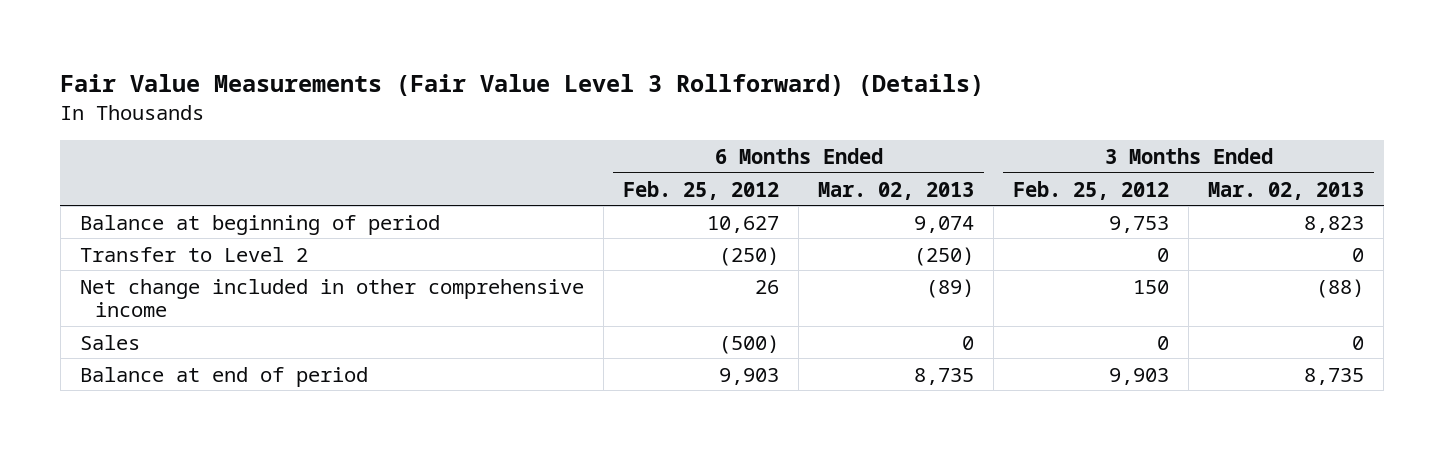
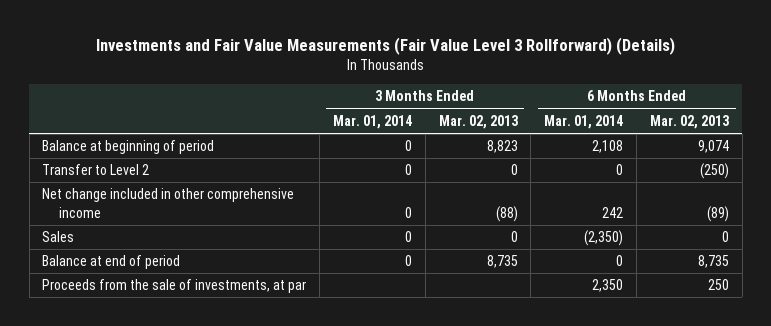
- Fair Value Measurements (Fair Value Level 3 Rollforward) (Details)
+ Investments and Fair Value Measurements (Fair Value Level 3 Rollforward) (Details)
- | 6 Months Ended Feb. 25, 2012 | 6 Months Ended Mar. 02, 2013 | 3 Months Ended Feb. 25, 2012 | 3 Months Ended Mar. 02, 2013
+ | 3 Months Ended Mar. 01, 2014 | 3 Months Ended Mar. 02, 2013 | 6 Months Ended Mar. 01, 2014 | 6 Months Ended Mar. 02, 2013
+ Proceeds from the sale of investments, at par | | | 2,350 | 250

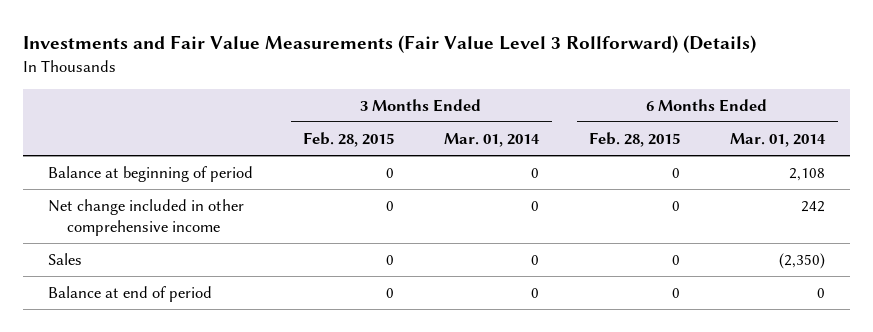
- | 3 Months Ended Mar. 01, 2014 | 3 Months Ended Mar. 02, 2013 | 6 Months Ended Mar. 01, 2014 | 6 Months Ended Mar. 02, 2013
+ | 3 Months Ended Feb. 28, 2015 | 3 Months Ended Mar. 01, 2014 | 6 Months Ended Feb. 28, 2015 | 6 Months Ended Mar. 01, 2014
- Transfer to Level 2 | 0 | 0 | 0 | (250)
- Proceeds from the sale of investments, at par | | | 2,350 | 250

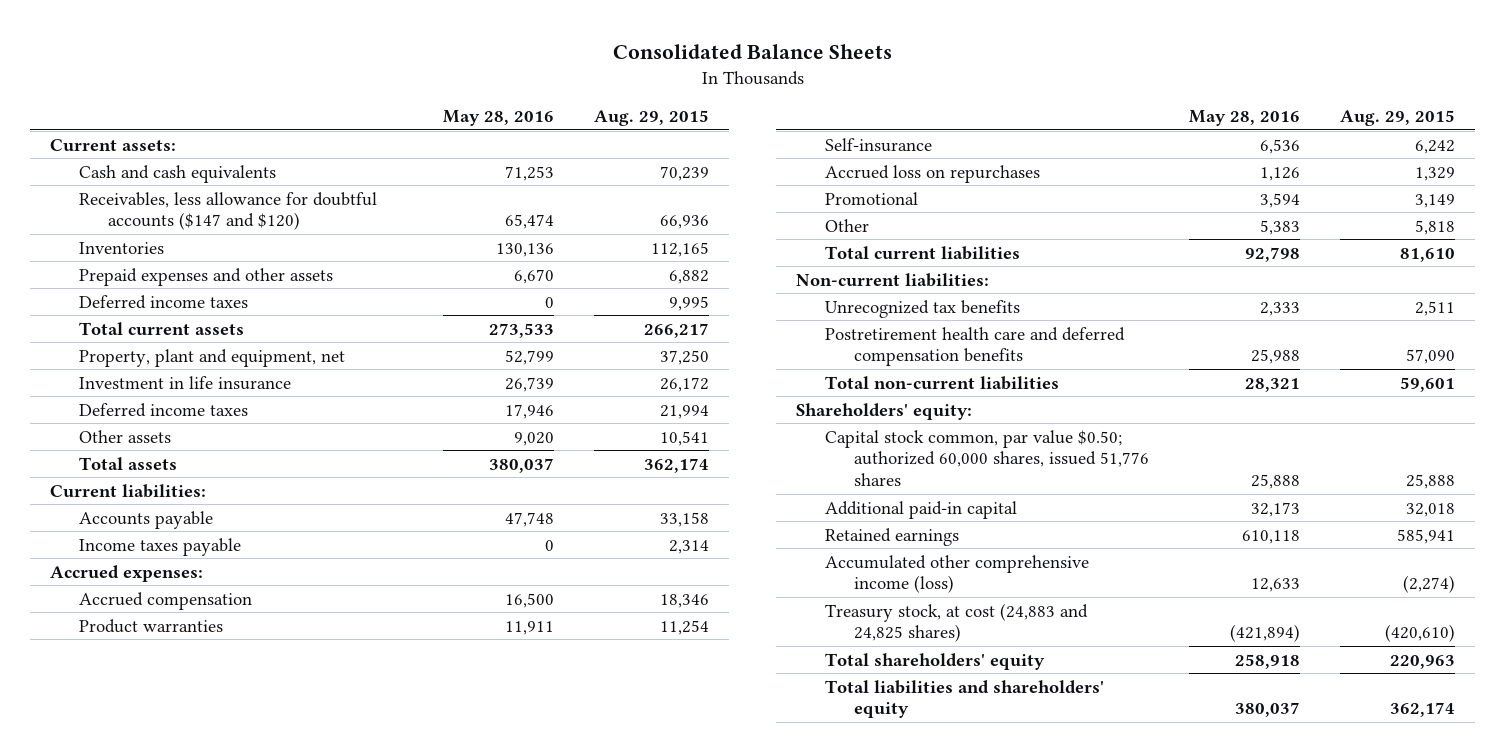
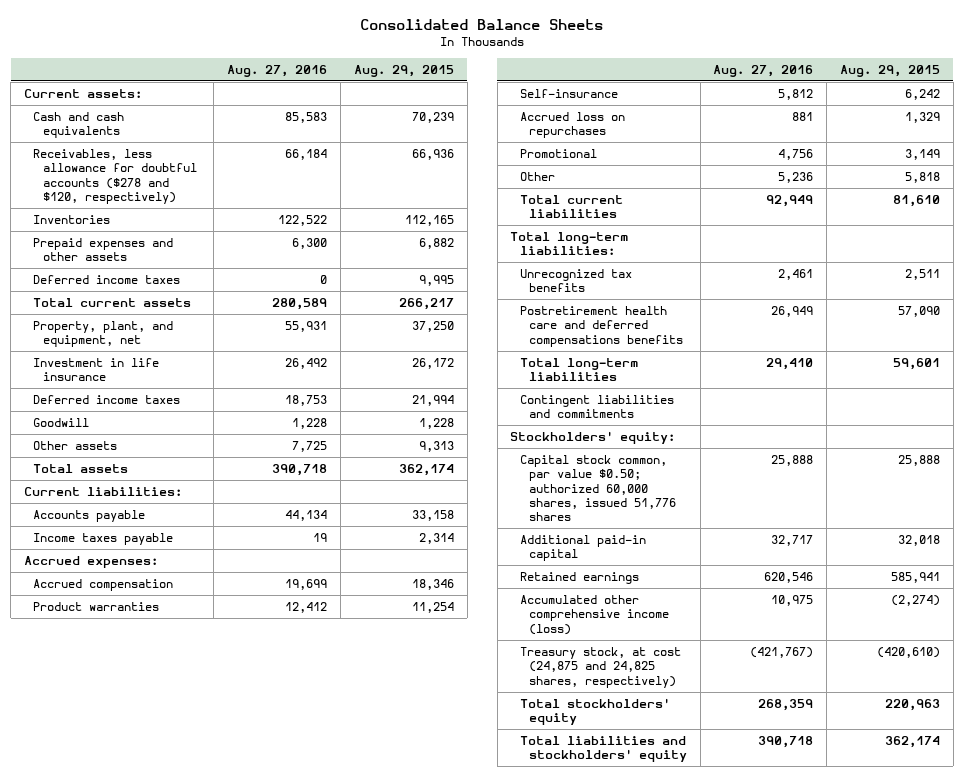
- | May 28, 2016 | Aug. 29, 2015
+ | Aug. 27, 2016 | Aug. 29, 2015
- Receivables, less allowance for doubtful accounts ($147 and $120) | 65,474 | 66,936
+ Receivables, less allowance for doubtful accounts ($278 and $120, respectively) | 66,184 | 66,936
- Property, plant and equipment, net | 52,799 | 37,250
+ Property, plant, and equipment, net | 55,931 | 37,250
- Other assets | 9,020 | 10,541
+ Goodwill | 1,228 | 1,228
+ Other assets | 7,725 | 9,313
- Non-current liabilities:
+ Total long-term liabilities:
- Postretirement health care and deferred compensation benefits | 25,988 | 57,090
- Total non-current liabilities | 28,321 | 59,601
- Shareholders' equity:
+ Postretirement health care and deferred compensations benefits | 26,949 | 57,090
+ Total long-term liabilities | 29,410 | 59,601
+ Contingent liabilities and commitments
+ Stockholders' equity:
- Treasury stock, at cost (24,883 and 24,825 shares) | (421,894) | (420,610)
- Total shareholders' equity | 258,918 | 220,963
- Total liabilities and shareholders' equity | 380,037 | 362,174
+ Treasury stock, at cost (24,875 and 24,825 shares, respectively) | (421,767) | (420,610)
+ Total stockholders' equity | 268,359 | 220,963
+ Total liabilities and stockholders' equity | 390,718 | 362,174

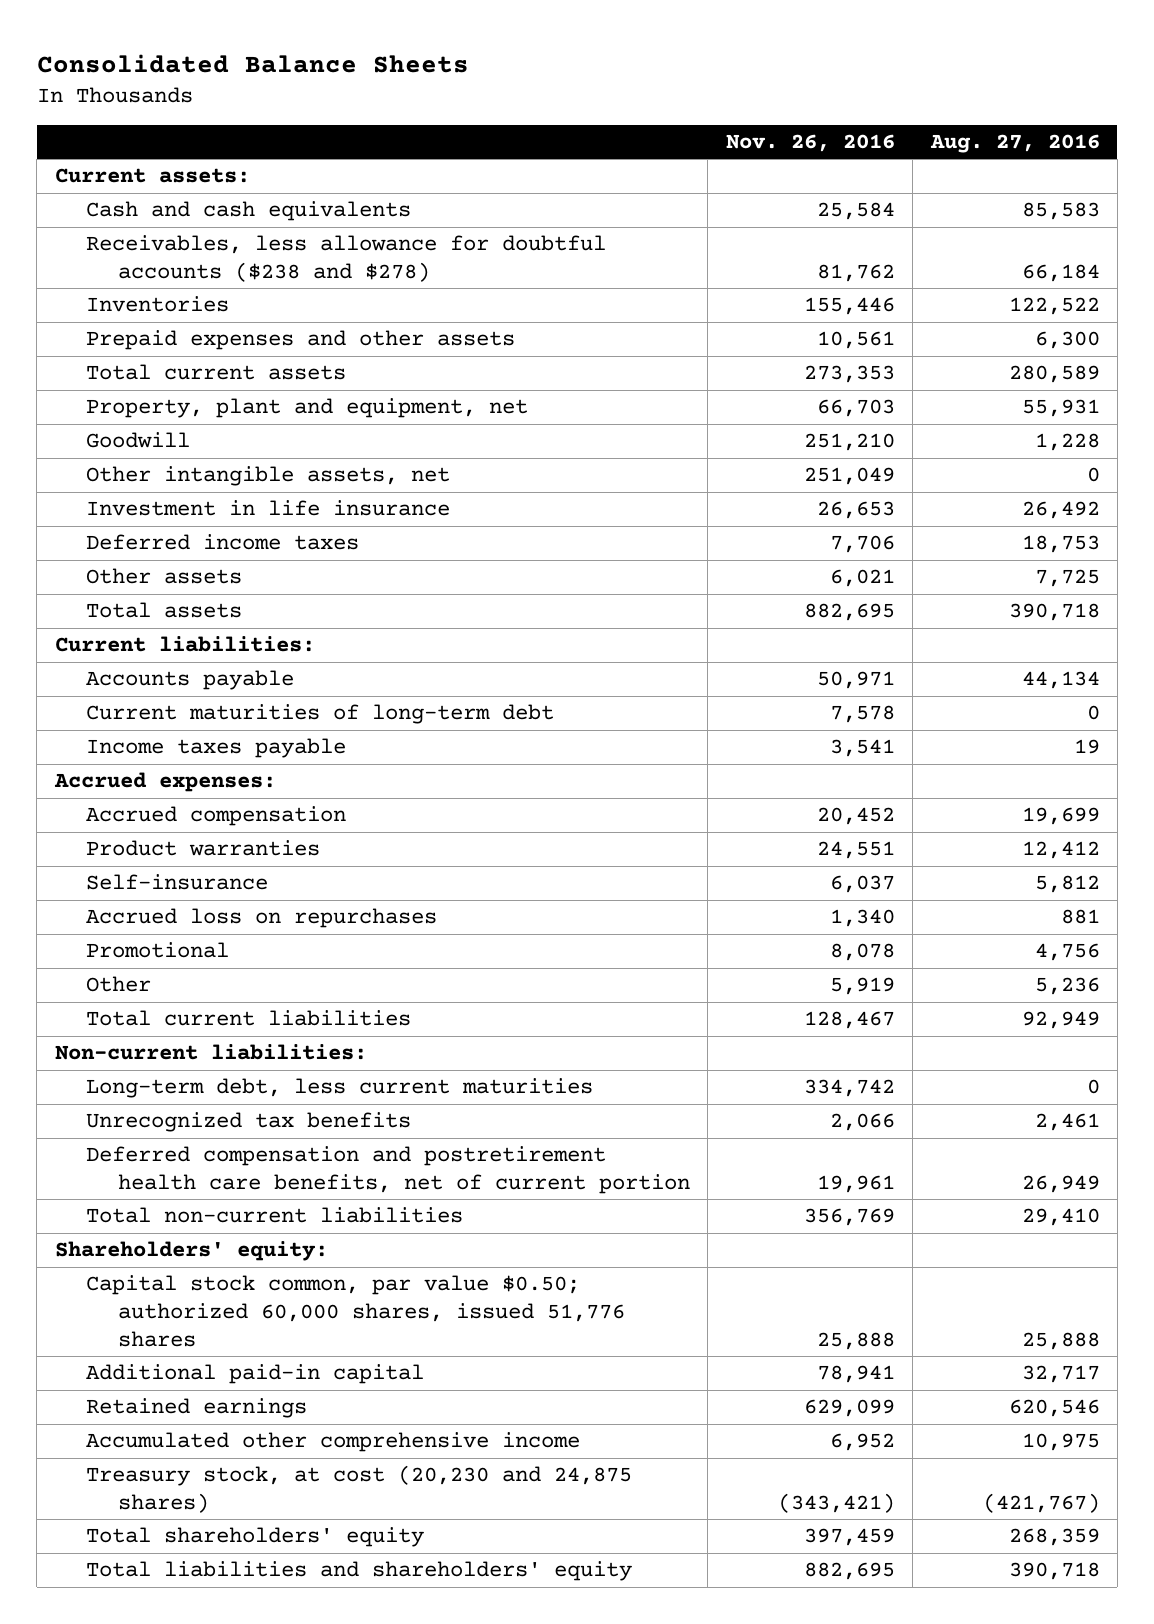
- | Aug. 27, 2016 | Aug. 29, 2015
+ | Nov. 26, 2016 | Aug. 27, 2016
- Receivables, less allowance for doubtful accounts ($278 and $120, respectively) | 66,184 | 66,936
+ Receivables, less allowance for doubtful accounts ($238 and $278) | 81,762 | 66,184
- Deferred income taxes | 0 | 9,995
- Property, plant, and equipment, net | 55,931 | 37,250
+ Property, plant and equipment, net | 66,703 | 55,931
moved up: Goodwill | 251,210 | 1,228
+ Other intangible assets, net | 251,049 | 0
+ Current maturities of long-term debt | 7,578 | 0
- Total long-term liabilities:
+ Non-current liabilities:
+ Long-term debt, less current maturities | 334,742 | 0
- Postretirement health care and deferred compensations benefits | 26,949 | 57,090
- Total long-term liabilities | 29,410 | 59,601
- Contingent liabilities and commitments
- Stockholders' equity:
+ Deferred compensation and postretirement health care benefits, net of current portion | 19,961 | 26,949
+ Total non-current liabilities | 356,769 | 29,410
+ Shareholders' equity:
- Accumulated other comprehensive income (loss) | 10,975 | (2,274)
- Treasury stock, at cost (24,875 and 24,825 shares, respectively) | (421,767) | (420,610)
- Total stockholders' equity | 268,359 | 220,963
- Total liabilities and stockholders' equity | 390,718 | 362,174
+ Accumulated other comprehensive income | 6,952 | 10,975
+ Treasury stock, at cost (20,230 and 24,875 shares) | (343,421) | (421,767)
+ Total shareholders' equity | 397,459 | 268,359
+ Total liabilities and shareholders' equity | 882,695 | 390,718

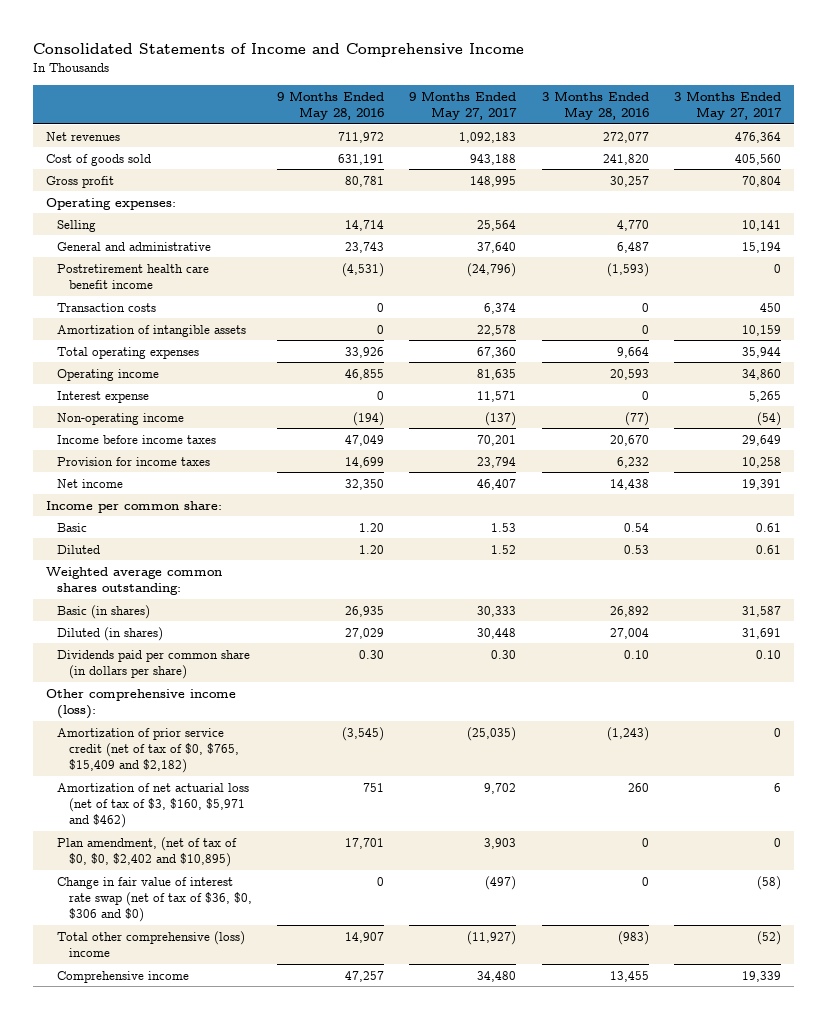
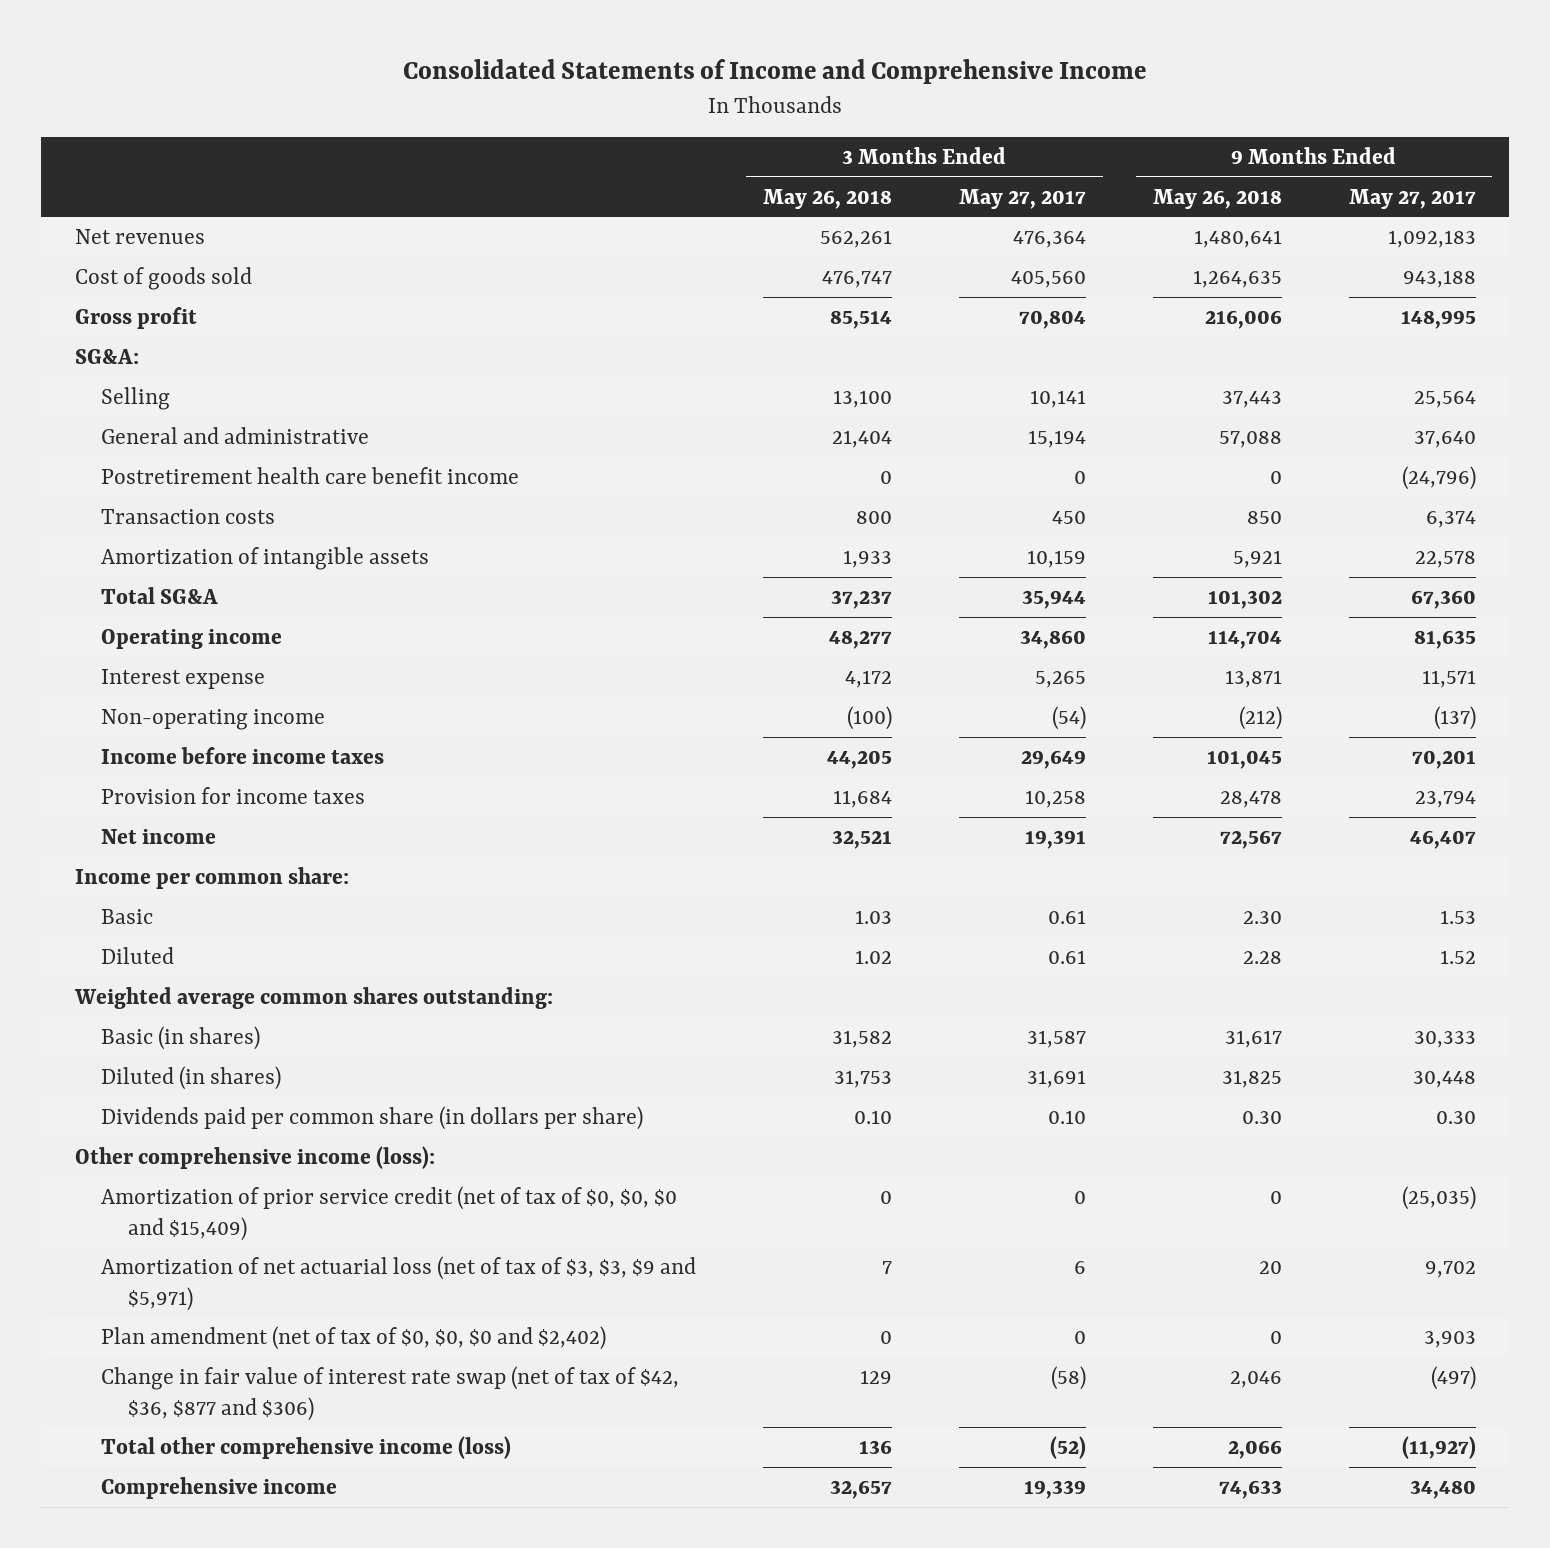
- | 9 Months Ended May 28, 2016 | 9 Months Ended May 27, 2017 | 3 Months Ended May 28, 2016 | 3 Months Ended May 27, 2017
+ | 3 Months Ended May 26, 2018 | 3 Months Ended May 27, 2017 | 9 Months Ended May 26, 2018 | 9 Months Ended May 27, 2017
- Operating expenses:
+ SG&A:
- Total operating expenses | 33,926 | 67,360 | 9,664 | 35,944
+ Total SG&A | 37,237 | 35,944 | 101,302 | 67,360
- Amortization of prior service credit (net of tax of $0, $765, $15,409 and $2,182) | (3,545) | (25,035) | (1,243) | 0
- Amortization of net actuarial loss (net of tax of $3, $160, $5,971 and $462) | 751 | 9,702 | 260 | 6
- Plan amendment, (net of tax of $0, $0, $2,402 and $10,895) | 17,701 | 3,903 | 0 | 0
- Change in fair value of interest rate swap (net of tax of $36, $0, $306 and $0) | 0 | (497) | 0 | (58)
- Total other comprehensive (loss) income | 14,907 | (11,927) | (983) | (52)
+ Amortization of prior service credit (net of tax of $0, $0, $0 and $15,409) | 0 | 0 | 0 | (25,035)
+ Amortization of net actuarial loss (net of tax of $3, $3, $9 and $5,971) | 7 | 6 | 20 | 9,702
+ Plan amendment (net of tax of $0, $0, $0 and $2,402) | 0 | 0 | 0 | 3,903
+ Change in fair value of interest rate swap (net of tax of $42, $36, $877 and $306) | 129 | (58) | 2,046 | (497)
+ Total other comprehensive income (loss) | 136 | (52) | 2,066 | (11,927)

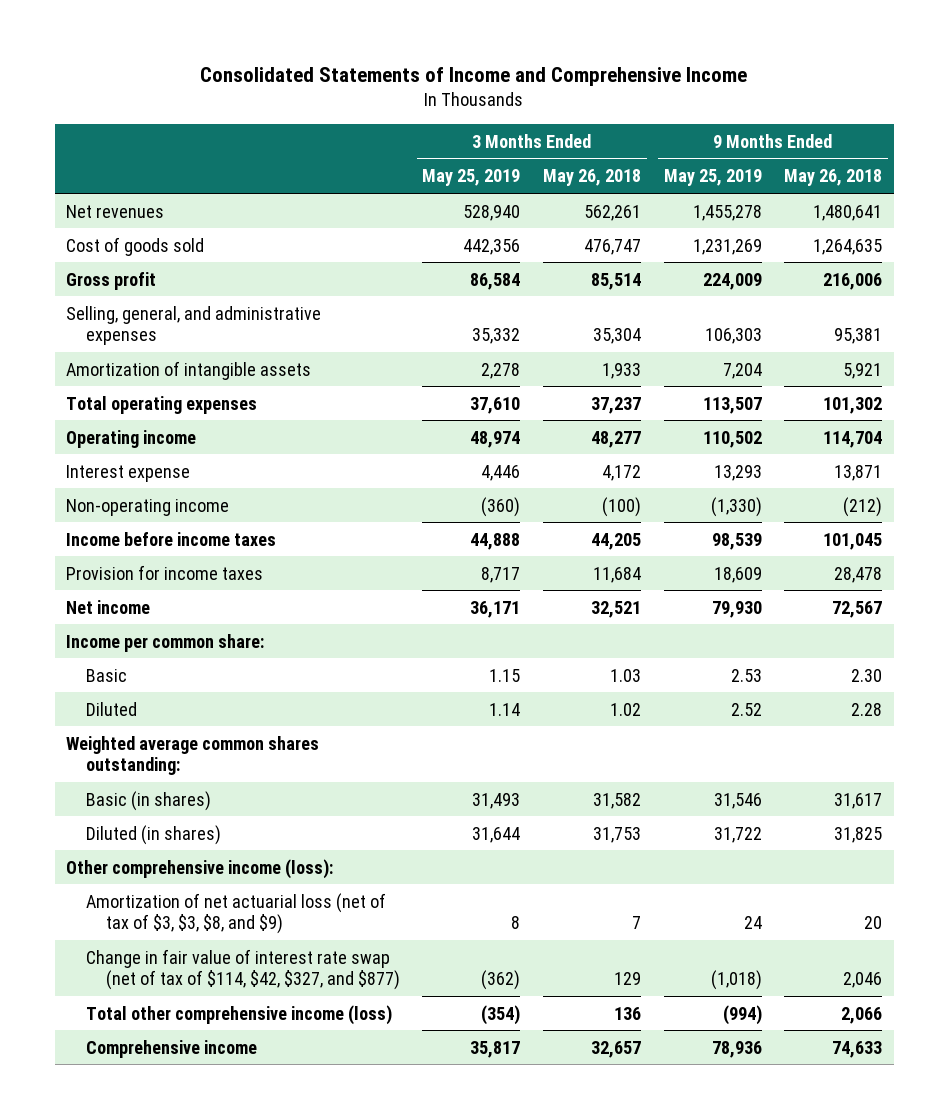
- | 3 Months Ended May 26, 2018 | 3 Months Ended May 27, 2017 | 9 Months Ended May 26, 2018 | 9 Months Ended May 27, 2017
+ | 3 Months Ended May 25, 2019 | 3 Months Ended May 26, 2018 | 9 Months Ended May 25, 2019 | 9 Months Ended May 26, 2018
- SG&A:
- Selling | 13,100 | 10,141 | 37,443 | 25,564
- General and administrative | 21,404 | 15,194 | 57,088 | 37,640
- Postretirement health care benefit income | 0 | 0 | 0 | (24,796)
- Transaction costs | 800 | 450 | 850 | 6,374
+ Selling, general, and administrative expenses | 35,332 | 35,304 | 106,303 | 95,381
- Total SG&A | 37,237 | 35,944 | 101,302 | 67,360
+ Total operating expenses | 37,610 | 37,237 | 113,507 | 101,302
- Dividends paid per common share (in dollars per share) | 0.10 | 0.10 | 0.30 | 0.30
- Amortization of prior service credit (net of tax of $0, $0, $0 and $15,409) | 0 | 0 | 0 | (25,035)
- Amortization of net actuarial loss (net of tax of $3, $3, $9 and $5,971) | 7 | 6 | 20 | 9,702
- Plan amendment (net of tax of $0, $0, $0 and $2,402) | 0 | 0 | 0 | 3,903
- Change in fair value of interest rate swap (net of tax of $42, $36, $877 and $306) | 129 | (58) | 2,046 | (497)
+ Amortization of net actuarial loss (net of tax of $3, $3, $8, and $9) | 8 | 7 | 24 | 20
+ Change in fair value of interest rate swap (net of tax of $114, $42, $327, and $877) | (362) | 129 | (1,018) | 2,046

